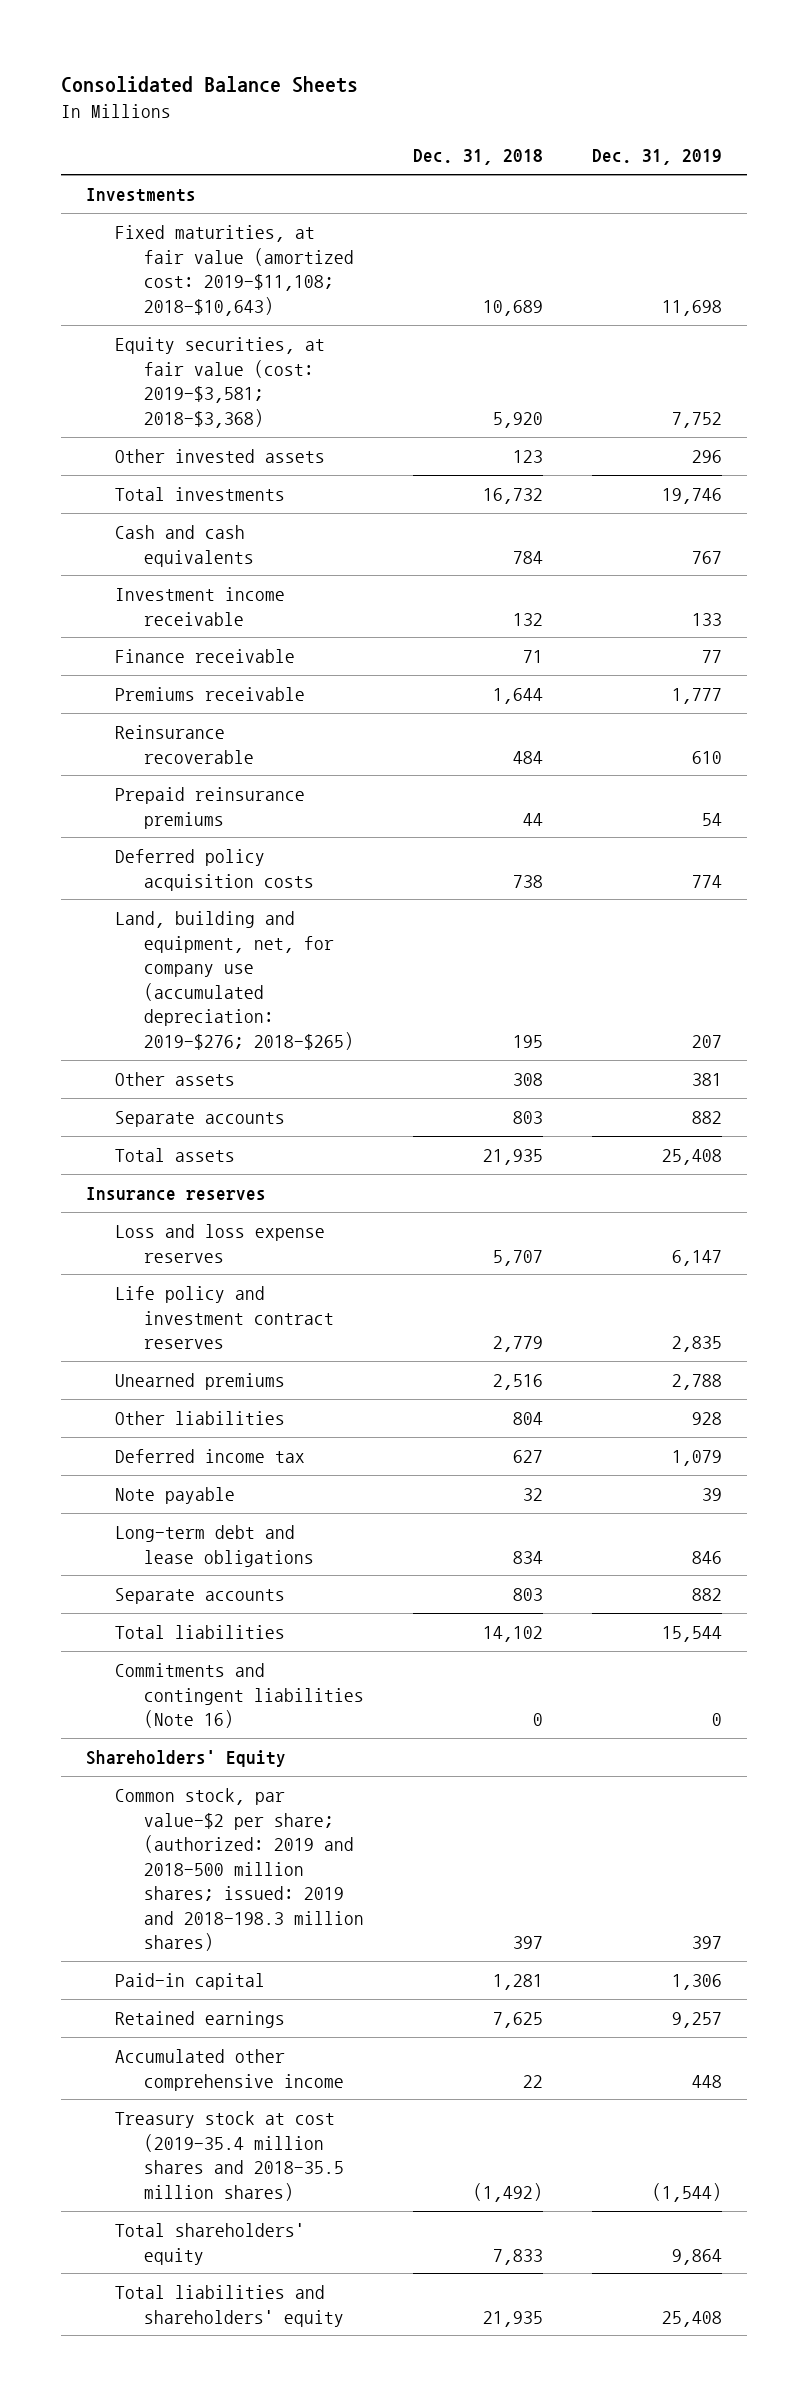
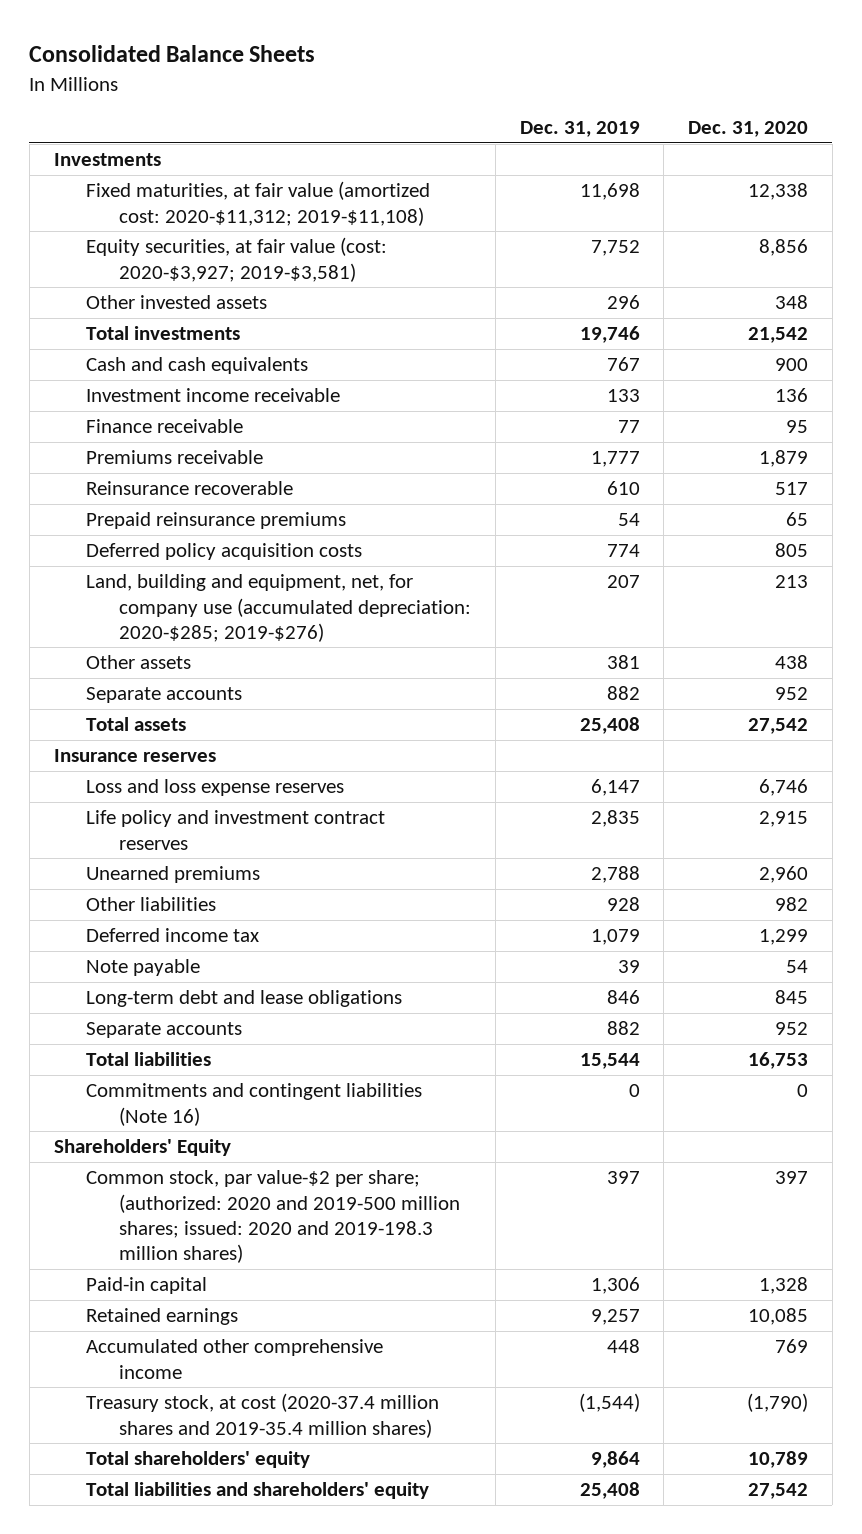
- | Dec. 31, 2018 | Dec. 31, 2019
+ | Dec. 31, 2019 | Dec. 31, 2020
- Fixed maturities, at fair value (amortized cost: 2019-$11,108; 2018-$10,643) | 10,689 | 11,698
- Equity securities, at fair value (cost: 2019-$3,581; 2018-$3,368) | 5,920 | 7,752
+ Fixed maturities, at fair value (amortized cost: 2020-$11,312; 2019-$11,108) | 11,698 | 12,338
+ Equity securities, at fair value (cost: 2020-$3,927; 2019-$3,581) | 7,752 | 8,856
- Land, building and equipment, net, for company use (accumulated depreciation: 2019-$276; 2018-$265) | 195 | 207
+ Land, building and equipment, net, for company use (accumulated depreciation: 2020-$285; 2019-$276) | 207 | 213
- Common stock, par value-$2 per share; (authorized: 2019 and 2018-500 million shares; issued: 2019 and 2018-198.3 million shares) | 397 | 397
+ Common stock, par value-$2 per share; (authorized: 2020 and 2019-500 million shares; issued: 2020 and 2019-198.3 million shares) | 397 | 397
- Treasury stock at cost (2019-35.4 million shares and 2018-35.5 million shares) | (1,492) | (1,544)
+ Treasury stock, at cost (2020-37.4 million shares and 2019-35.4 million shares) | (1,544) | (1,790)

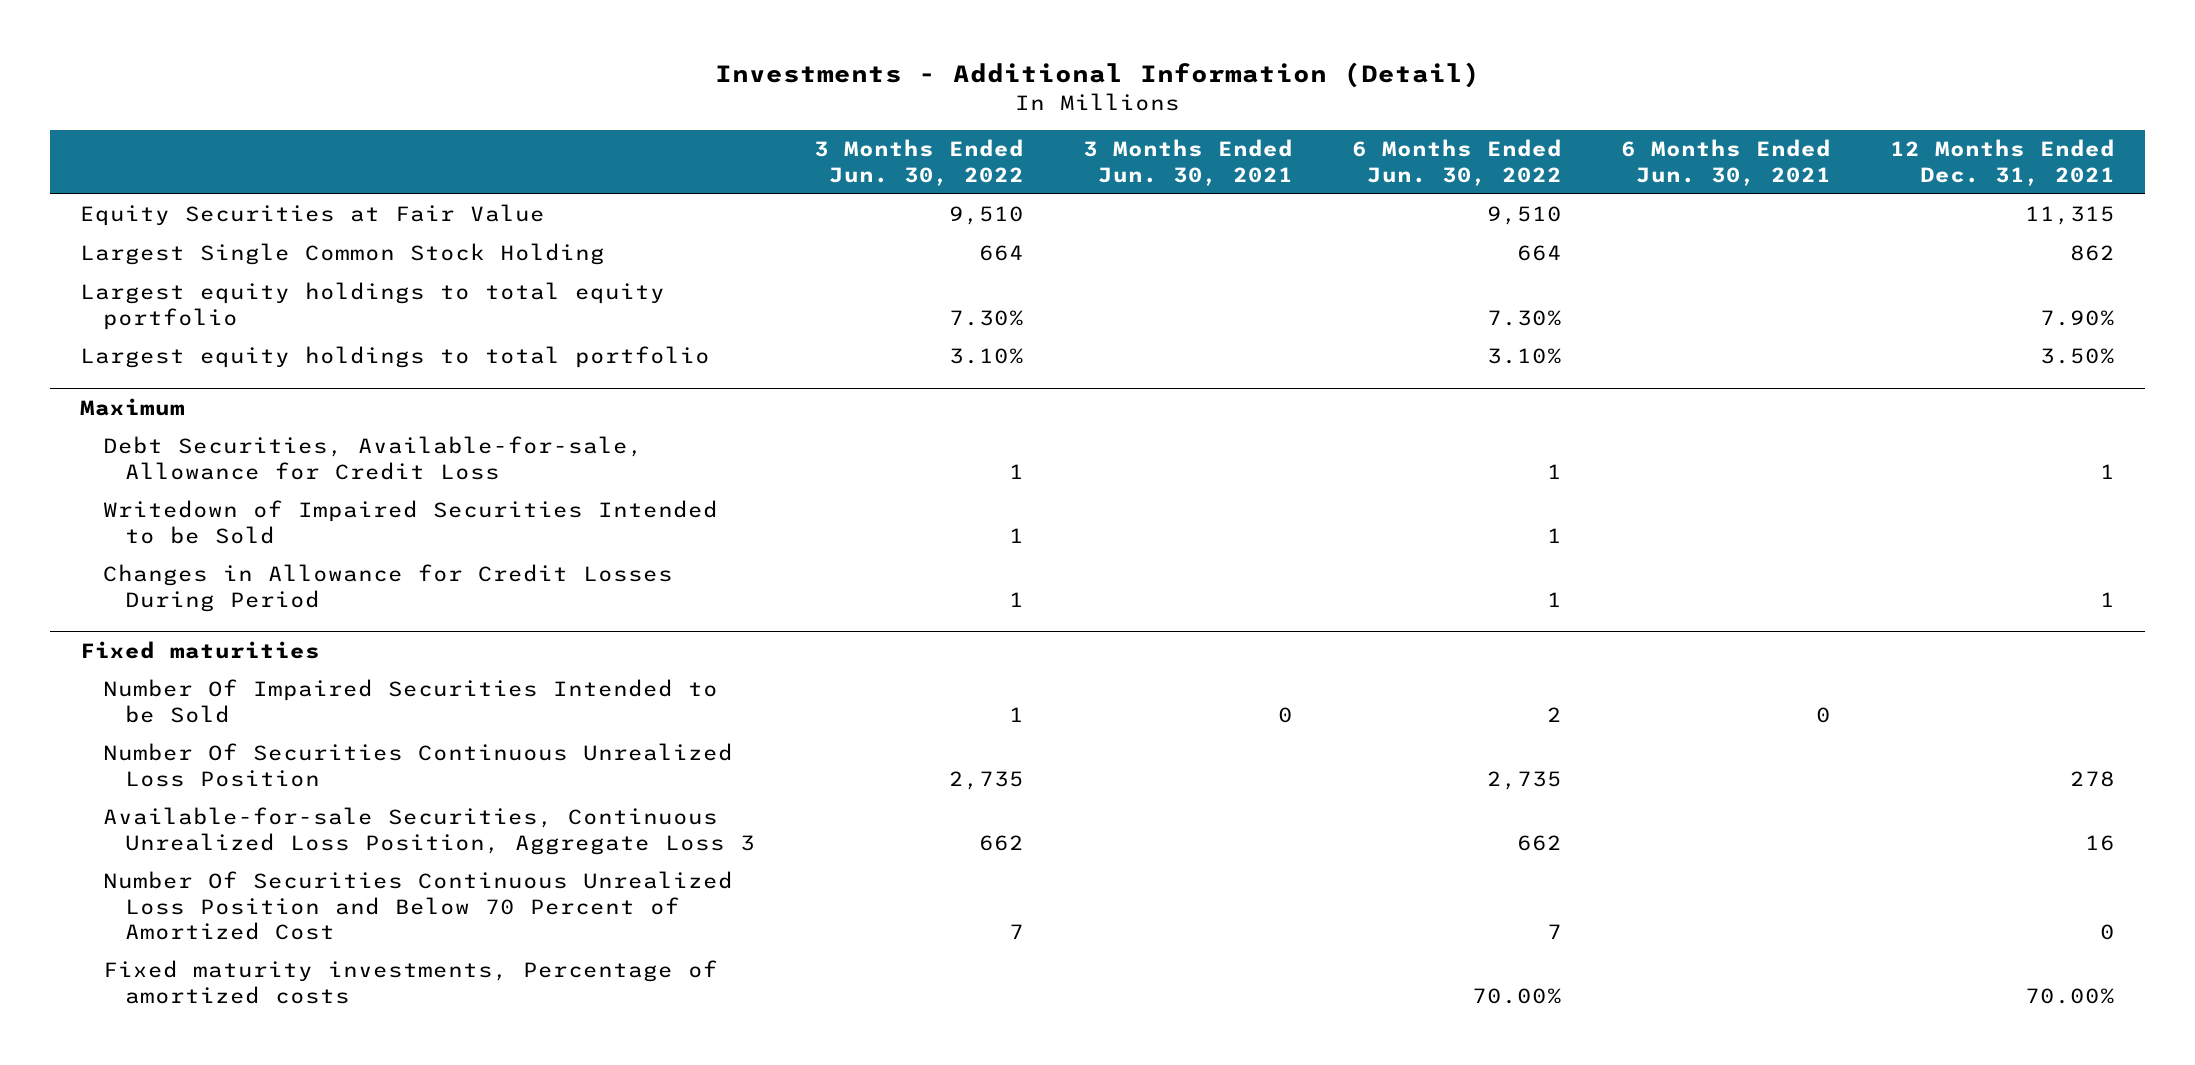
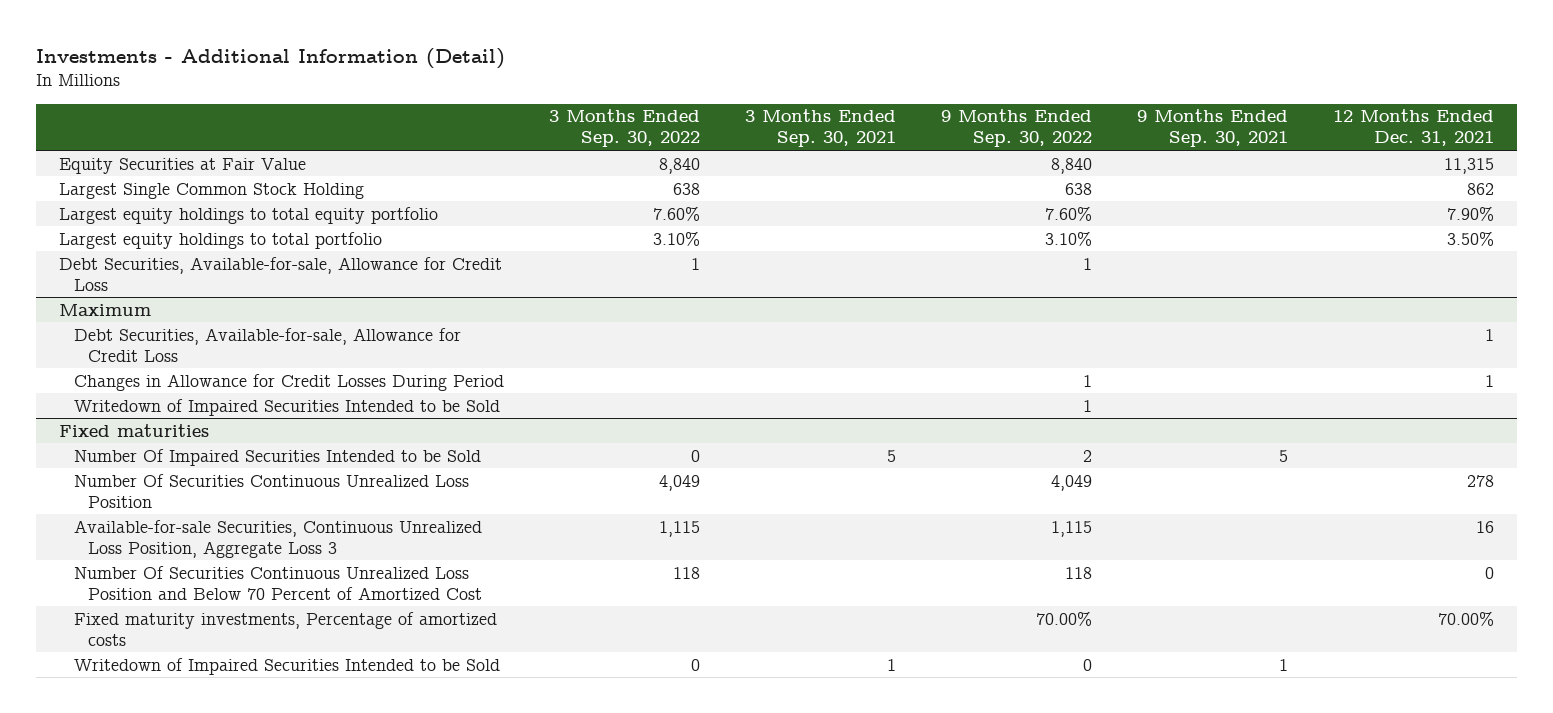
- | 3 Months Ended Jun. 30, 2022 | 3 Months Ended Jun. 30, 2021 | 6 Months Ended Jun. 30, 2022 | 6 Months Ended Jun. 30, 2021 | 12 Months Ended Dec. 31, 2021
+ | 3 Months Ended Sep. 30, 2022 | 3 Months Ended Sep. 30, 2021 | 9 Months Ended Sep. 30, 2022 | 9 Months Ended Sep. 30, 2021 | 12 Months Ended Dec. 31, 2021
+ Debt Securities, Available-for-sale, Allowance for Credit Loss | 1 | | 1 | |
@ Maximum
moved down: Writedown of Impaired Securities Intended to be Sold | | | 1 | |
@ Fixed maturities
+ Writedown of Impaired Securities Intended to be Sold | 0 | 1 | 0 | 1 |

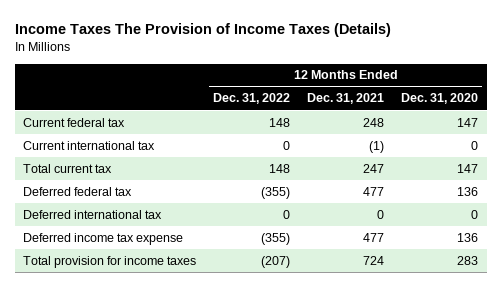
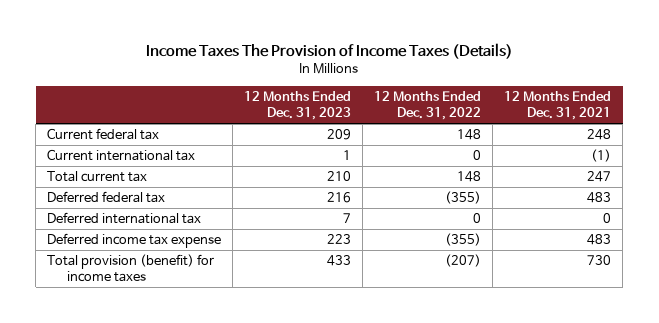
- | 12 Months Ended Dec. 31, 2022 | 12 Months Ended Dec. 31, 2021 | 12 Months Ended Dec. 31, 2020
+ | 12 Months Ended Dec. 31, 2023 | 12 Months Ended Dec. 31, 2022 | 12 Months Ended Dec. 31, 2021
- Deferred federal tax | (355) | 477 | 136
+ Deferred federal tax | 216 | (355) | 483
- Deferred income tax expense | (355) | 477 | 136
- Total provision for income taxes | (207) | 724 | 283
+ Deferred income tax expense | 223 | (355) | 483
+ Total provision (benefit) for income taxes | 433 | (207) | 730

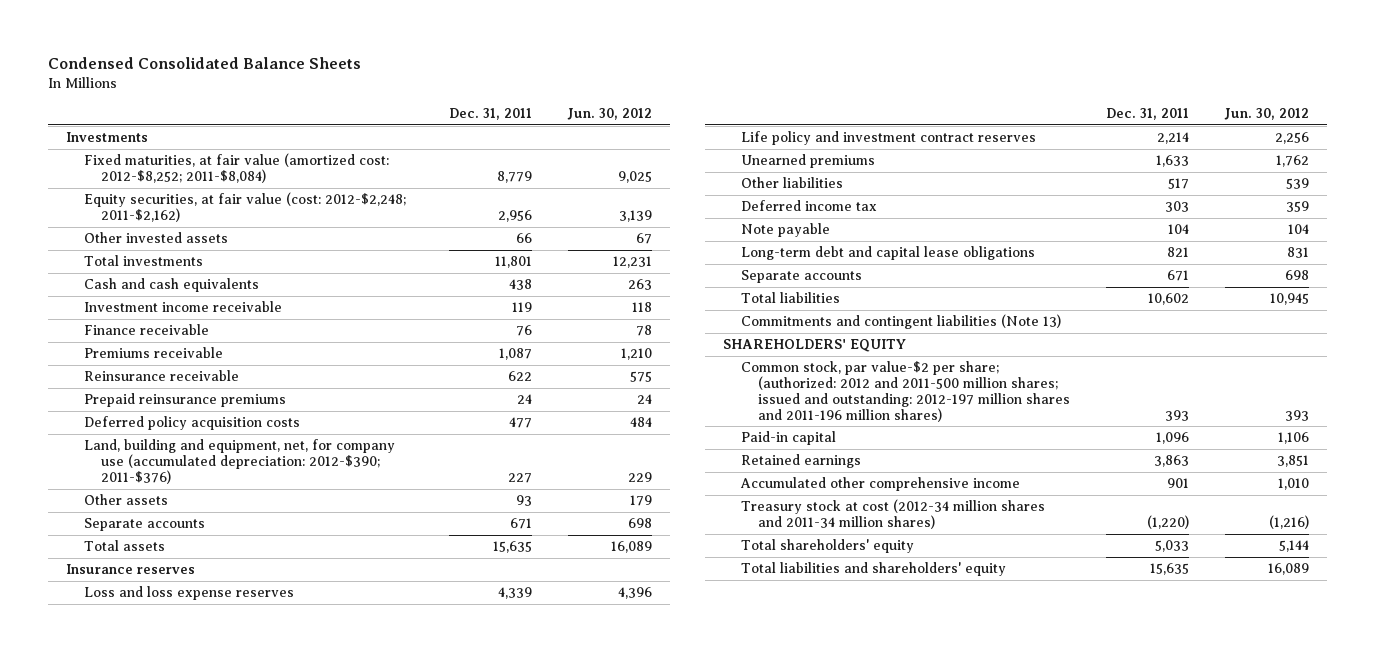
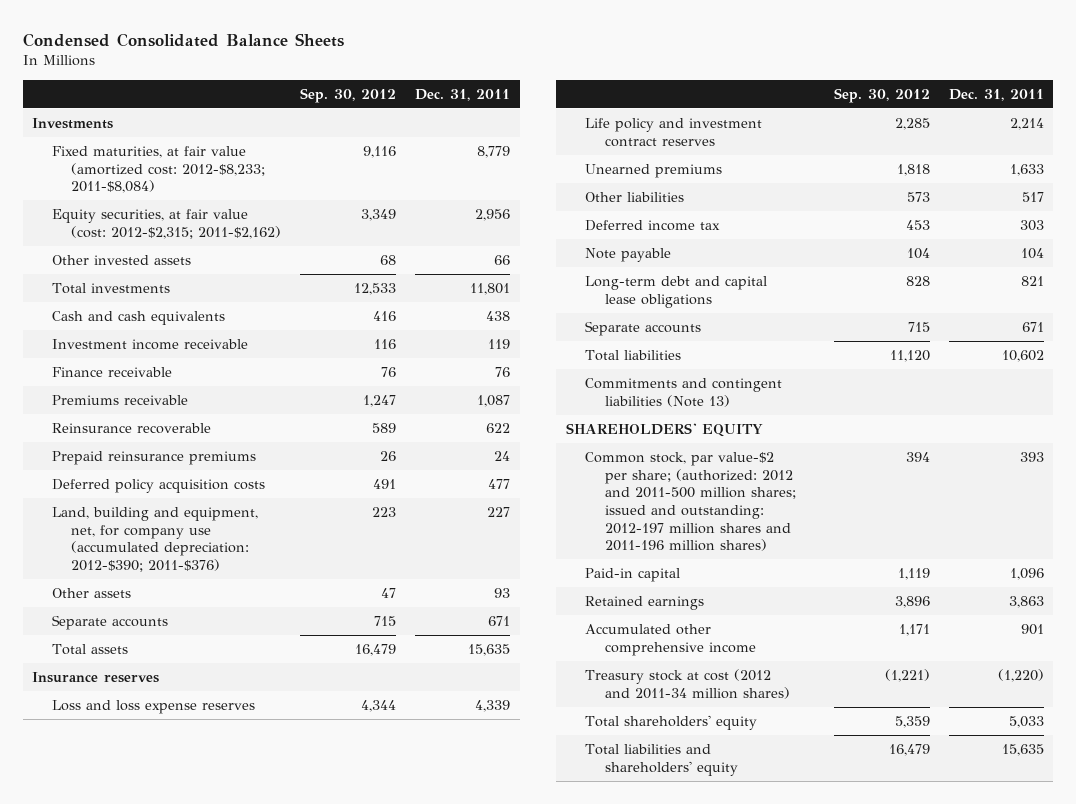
- | Dec. 31, 2011 | Jun. 30, 2012
+ | Sep. 30, 2012 | Dec. 31, 2011
- Fixed maturities, at fair value (amortized cost: 2012-$8,252; 2011-$8,084) | 8,779 | 9,025
- Equity securities, at fair value (cost: 2012-$2,248; 2011-$2,162) | 2,956 | 3,139
+ Fixed maturities, at fair value (amortized cost: 2012-$8,233; 2011-$8,084) | 9,116 | 8,779
+ Equity securities, at fair value (cost: 2012-$2,315; 2011-$2,162) | 3,349 | 2,956
- Reinsurance receivable | 622 | 575
+ Reinsurance recoverable | 589 | 622
- Treasury stock at cost (2012-34 million shares and 2011-34 million shares) | (1,220) | (1,216)
+ Treasury stock at cost (2012 and 2011-34 million shares) | (1,221) | (1,220)

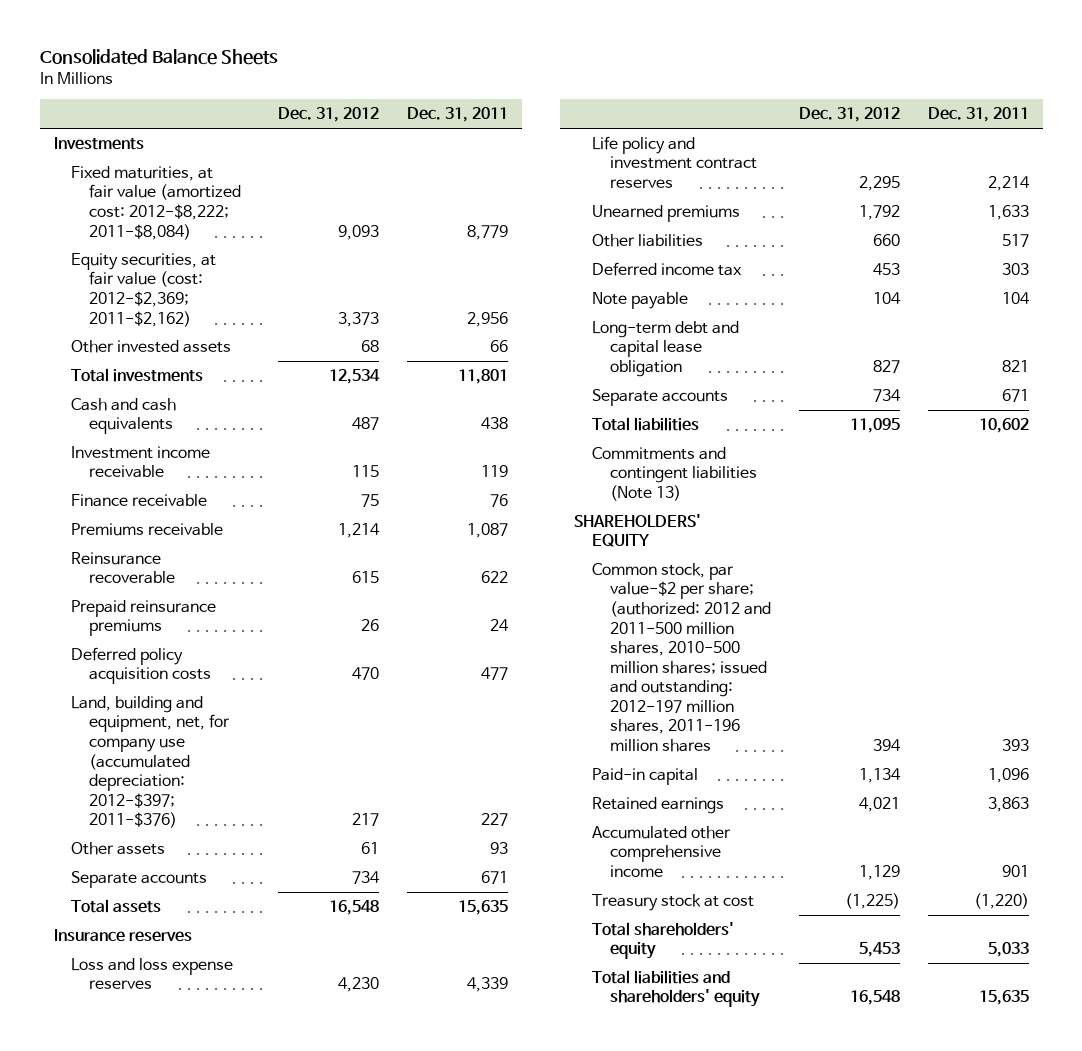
- Condensed Consolidated Balance Sheets
+ Consolidated Balance Sheets
- | Sep. 30, 2012 | Dec. 31, 2011
+ | Dec. 31, 2012 | Dec. 31, 2011
- Fixed maturities, at fair value (amortized cost: 2012-$8,233; 2011-$8,084) | 9,116 | 8,779
- Equity securities, at fair value (cost: 2012-$2,315; 2011-$2,162) | 3,349 | 2,956
+ Fixed maturities, at fair value (amortized cost: 2012-$8,222; 2011-$8,084) | 9,093 | 8,779
+ Equity securities, at fair value (cost: 2012-$2,369; 2011-$2,162) | 3,373 | 2,956
- Land, building and equipment, net, for company use (accumulated depreciation: 2012-$390; 2011-$376) | 223 | 227
+ Land, building and equipment, net, for company use (accumulated depreciation: 2012-$397; 2011-$376) | 217 | 227
- Long-term debt and capital lease obligations | 828 | 821
+ Long-term debt and capital lease obligation | 827 | 821
- Common stock, par value-$2 per share; (authorized: 2012 and 2011-500 million shares; issued and outstanding: 2012-197 million shares and 2011-196 million shares) | 394 | 393
+ Common stock, par value-$2 per share; (authorized: 2012 and 2011-500 million shares, 2010-500 million shares; issued and outstanding: 2012-197 million shares, 2011-196 million shares | 394 | 393
- Treasury stock at cost (2012 and 2011-34 million shares) | (1,221) | (1,220)
+ Treasury stock at cost | (1,225) | (1,220)

